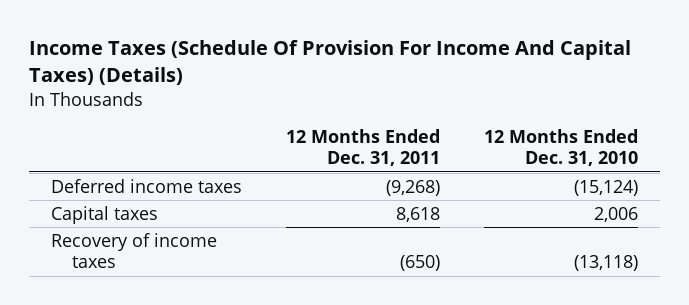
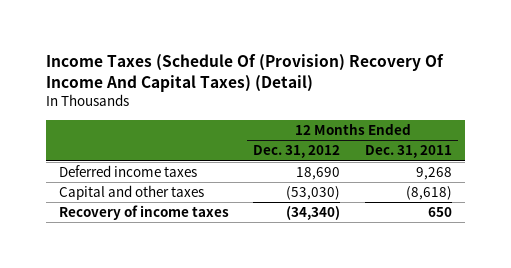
- Income Taxes (Schedule Of Provision For Income And Capital Taxes) (Details)
+ Income Taxes (Schedule Of (Provision) Recovery Of Income And Capital Taxes) (Detail)
- | 12 Months Ended Dec. 31, 2011 | 12 Months Ended Dec. 31, 2010
+ | 12 Months Ended Dec. 31, 2012 | 12 Months Ended Dec. 31, 2011
- Deferred income taxes | (9,268) | (15,124)
- Capital taxes | 8,618 | 2,006
- Recovery of income taxes | (650) | (13,118)
+ Deferred income taxes | 18,690 | 9,268
+ Capital and other taxes | (53,030) | (8,618)
+ Recovery of income taxes | (34,340) | 650

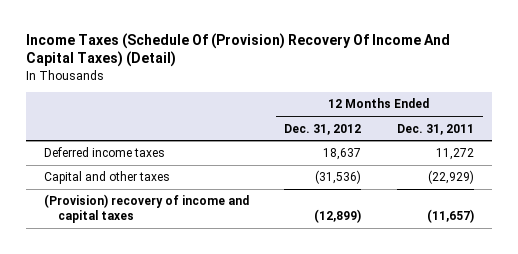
- Deferred income taxes | 18,690 | 9,268
- Capital and other taxes | (53,030) | (8,618)
- Recovery of income taxes | (34,340) | 650
+ Deferred income taxes | 18,637 | 11,272
+ Capital and other taxes | (31,536) | (22,929)
+ (Provision) recovery of income and capital taxes | (12,899) | (11,657)

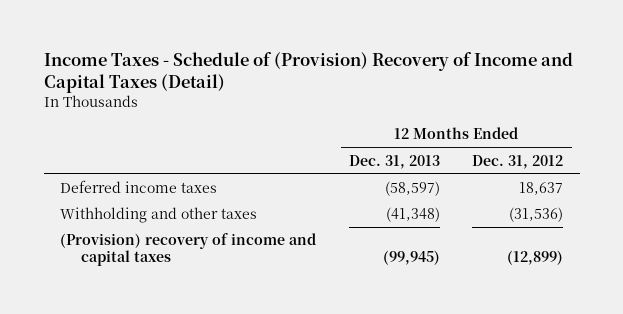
- Income Taxes (Schedule Of (Provision) Recovery Of Income And Capital Taxes) (Detail)
+ Income Taxes - Schedule of (Provision) Recovery of Income and Capital Taxes (Detail)
- | 12 Months Ended Dec. 31, 2012 | 12 Months Ended Dec. 31, 2011
+ | 12 Months Ended Dec. 31, 2013 | 12 Months Ended Dec. 31, 2012
- Capital and other taxes | (31,536) | (22,929)
+ Withholding and other taxes | (41,348) | (31,536)

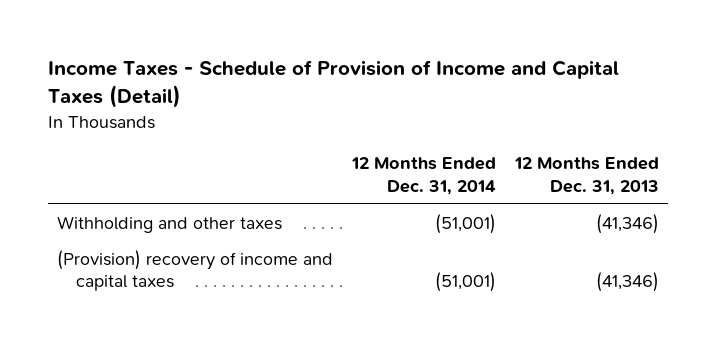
- Income Taxes - Schedule of (Provision) Recovery of Income and Capital Taxes (Detail)
+ Income Taxes - Schedule of Provision of Income and Capital Taxes (Detail)
- | 12 Months Ended Dec. 31, 2013 | 12 Months Ended Dec. 31, 2012
+ | 12 Months Ended Dec. 31, 2014 | 12 Months Ended Dec. 31, 2013
- Deferred income taxes | (58,597) | 18,637
- Withholding and other taxes | (41,348) | (31,536)
- (Provision) recovery of income and capital taxes | (99,945) | (12,899)
+ Withholding and other taxes | (51,001) | (41,346)
+ (Provision) recovery of income and capital taxes | (51,001) | (41,346)

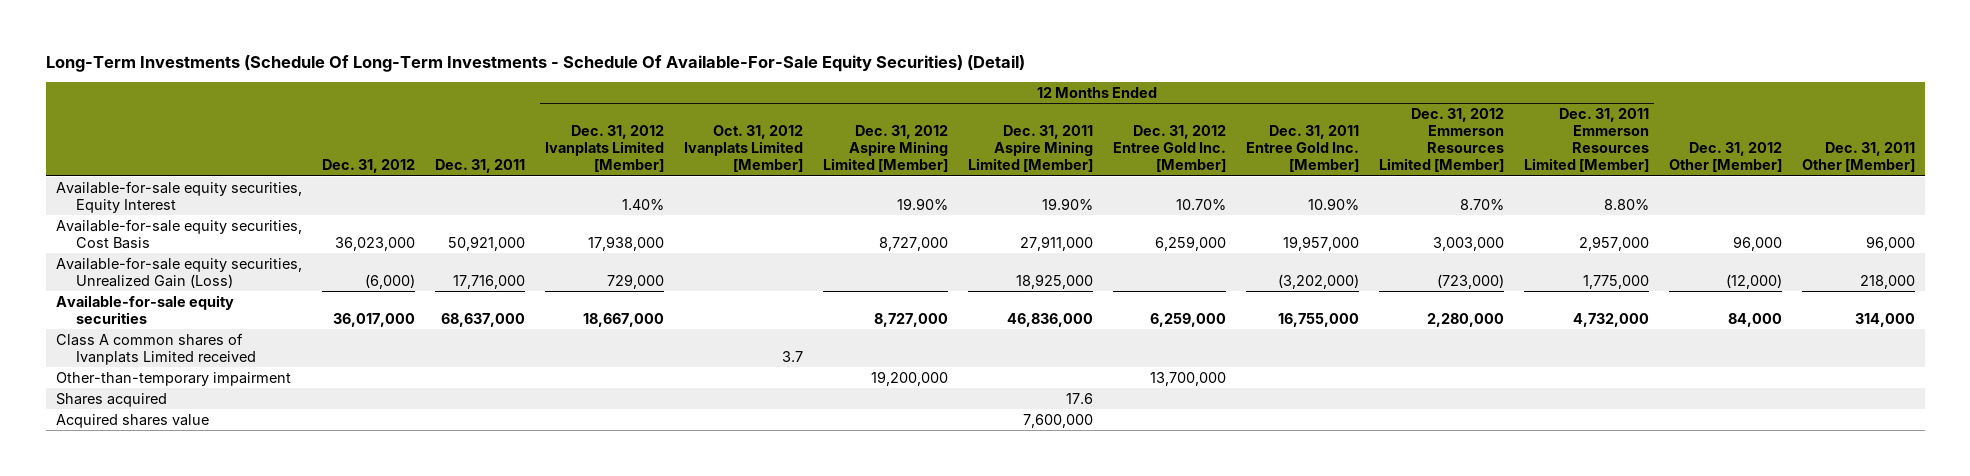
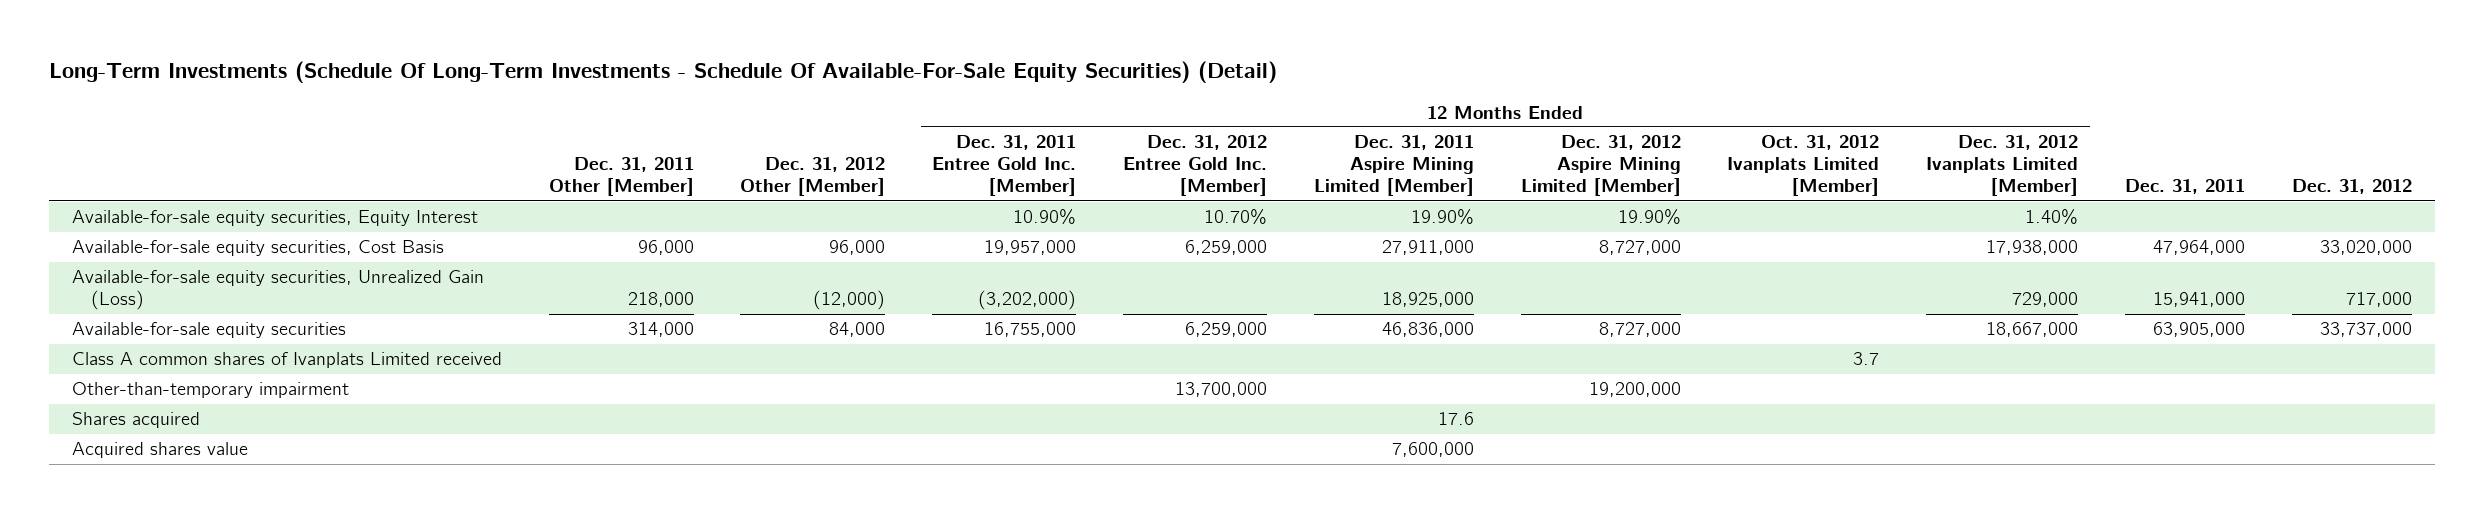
- | Dec. 31, 2012 | Dec. 31, 2011 | 12 Months Ended Dec. 31, 2012 Ivanplats Limited [Member] | 12 Months Ended Oct. 31, 2012 Ivanplats Limited [Member] | 12 Months Ended Dec. 31, 2012 Aspire Mining Limited [Member] | 12 Months Ended Dec. 31, 2011 Aspire Mining Limited [Member] | 12 Months Ended Dec. 31, 2012 Entree Gold Inc. [Member] | 12 Months Ended Dec. 31, 2011 Entree Gold Inc. [Member] | 12 Months Ended Dec. 31, 2012 Emmerson Resources Limited [Member] | 12 Months Ended Dec. 31, 2011 Emmerson Resources Limited [Member] | Dec. 31, 2012 Other [Member] | Dec. 31, 2011 Other [Member]
+ | Dec. 31, 2011 Other [Member] | Dec. 31, 2012 Other [Member] | 12 Months Ended Dec. 31, 2011 Entree Gold Inc. [Member] | 12 Months Ended Dec. 31, 2012 Entree Gold Inc. [Member] | 12 Months Ended Dec. 31, 2011 Aspire Mining Limited [Member] | 12 Months Ended Dec. 31, 2012 Aspire Mining Limited [Member] | 12 Months Ended Oct. 31, 2012 Ivanplats Limited [Member] | 12 Months Ended Dec. 31, 2012 Ivanplats Limited [Member] | Dec. 31, 2011 | Dec. 31, 2012
- Available-for-sale equity securities, Cost Basis | 36,023,000 | 50,921,000 | 17,938,000 | | 8,727,000 | 27,911,000 | 6,259,000 | 19,957,000 | 3,003,000 | 2,957,000 | 96,000 | 96,000
- Available-for-sale equity securities, Unrealized Gain (Loss) | (6,000) | 17,716,000 | 729,000 | | | 18,925,000 | | (3,202,000) | (723,000) | 1,775,000 | (12,000) | 218,000
- Available-for-sale equity securities | 36,017,000 | 68,637,000 | 18,667,000 | | 8,727,000 | 46,836,000 | 6,259,000 | 16,755,000 | 2,280,000 | 4,732,000 | 84,000 | 314,000
+ Available-for-sale equity securities, Cost Basis | 96,000 | 96,000 | 19,957,000 | 6,259,000 | 27,911,000 | 8,727,000 | | 17,938,000 | 47,964,000 | 33,020,000
+ Available-for-sale equity securities, Unrealized Gain (Loss) | 218,000 | (12,000) | (3,202,000) | | 18,925,000 | | | 729,000 | 15,941,000 | 717,000
+ Available-for-sale equity securities | 314,000 | 84,000 | 16,755,000 | 6,259,000 | 46,836,000 | 8,727,000 | | 18,667,000 | 63,905,000 | 33,737,000

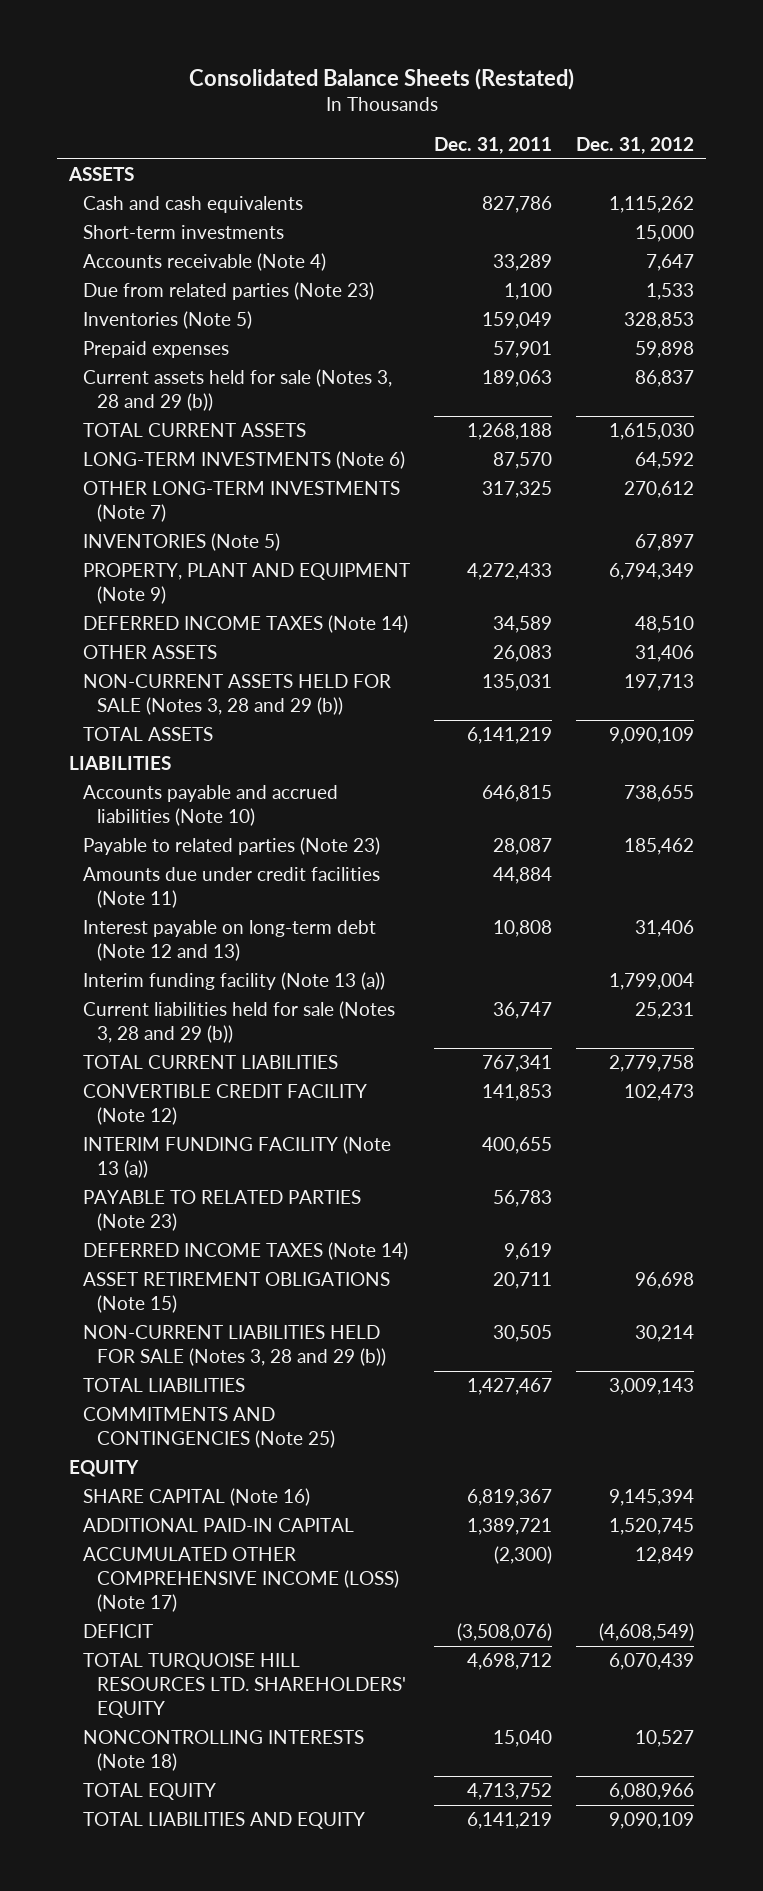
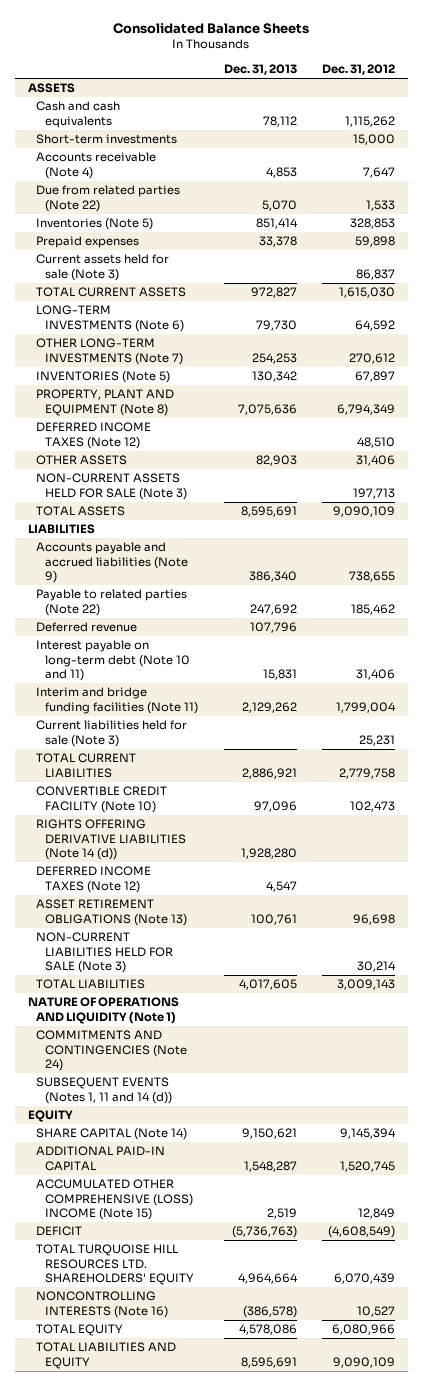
- Consolidated Balance Sheets (Restated)
+ Consolidated Balance Sheets
- | Dec. 31, 2011 | Dec. 31, 2012
+ | Dec. 31, 2013 | Dec. 31, 2012
- Due from related parties (Note 23) | 1,100 | 1,533
+ Due from related parties (Note 22) | 5,070 | 1,533
- Current assets held for sale (Notes 3, 28 and 29 (b)) | 189,063 | 86,837
+ Current assets held for sale (Note 3) | | 86,837
- PROPERTY, PLANT AND EQUIPMENT (Note 9) | 4,272,433 | 6,794,349
- DEFERRED INCOME TAXES (Note 14) | 34,589 | 48,510
+ PROPERTY, PLANT AND EQUIPMENT (Note 8) | 7,075,636 | 6,794,349
+ DEFERRED INCOME TAXES (Note 12) | | 48,510
- NON-CURRENT ASSETS HELD FOR SALE (Notes 3, 28 and 29 (b)) | 135,031 | 197,713
+ NON-CURRENT ASSETS HELD FOR SALE (Note 3) | | 197,713
- Accounts payable and accrued liabilities (Note 10) | 646,815 | 738,655
- Payable to related parties (Note 23) | 28,087 | 185,462
- Amounts due under credit facilities (Note 11) | 44,884 |
- Interest payable on long-term debt (Note 12 and 13) | 10,808 | 31,406
- Interim funding facility (Note 13 (a)) | | 1,799,004
- Current liabilities held for sale (Notes 3, 28 and 29 (b)) | 36,747 | 25,231
+ Accounts payable and accrued liabilities (Note 9) | 386,340 | 738,655
+ Payable to related parties (Note 22) | 247,692 | 185,462
+ Deferred revenue | 107,796 |
+ Interest payable on long-term debt (Note 10 and 11) | 15,831 | 31,406
+ Interim and bridge funding facilities (Note 11) | 2,129,262 | 1,799,004
+ Current liabilities held for sale (Note 3) | | 25,231
- CONVERTIBLE CREDIT FACILITY (Note 12) | 141,853 | 102,473
- INTERIM FUNDING FACILITY (Note 13 (a)) | 400,655 |
- PAYABLE TO RELATED PARTIES (Note 23) | 56,783 |
- DEFERRED INCOME TAXES (Note 14) | 9,619 |
- ASSET RETIREMENT OBLIGATIONS (Note 15) | 20,711 | 96,698
- NON-CURRENT LIABILITIES HELD FOR SALE (Notes 3, 28 and 29 (b)) | 30,505 | 30,214
+ CONVERTIBLE CREDIT FACILITY (Note 10) | 97,096 | 102,473
+ RIGHTS OFFERING DERIVATIVE LIABILITIES (Note 14 (d)) | 1,928,280 |
+ DEFERRED INCOME TAXES (Note 12) | 4,547 |
+ ASSET RETIREMENT OBLIGATIONS (Note 13) | 100,761 | 96,698
+ NON-CURRENT LIABILITIES HELD FOR SALE (Note 3) | | 30,214
- COMMITMENTS AND CONTINGENCIES (Note 25)
+ NATURE OF OPERATIONS AND LIQUIDITY (Note 1)
+ COMMITMENTS AND CONTINGENCIES (Note 24)
+ SUBSEQUENT EVENTS (Notes 1, 11 and 14 (d))
- SHARE CAPITAL (Note 16) | 6,819,367 | 9,145,394
+ SHARE CAPITAL (Note 14) | 9,150,621 | 9,145,394
- ACCUMULATED OTHER COMPREHENSIVE INCOME (LOSS) (Note 17) | (2,300) | 12,849
+ ACCUMULATED OTHER COMPREHENSIVE (LOSS) INCOME (Note 15) | 2,519 | 12,849
- NONCONTROLLING INTERESTS (Note 18) | 15,040 | 10,527
+ NONCONTROLLING INTERESTS (Note 16) | (386,578) | 10,527

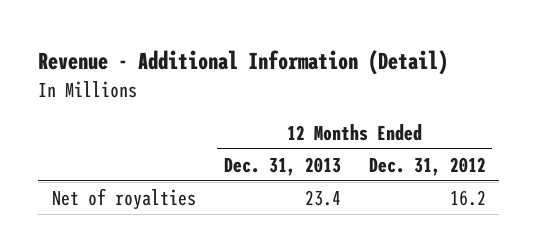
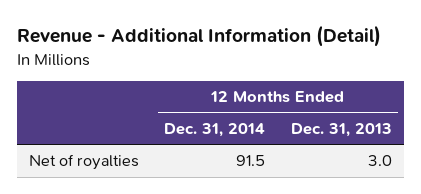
- | 12 Months Ended Dec. 31, 2013 | 12 Months Ended Dec. 31, 2012
+ | 12 Months Ended Dec. 31, 2014 | 12 Months Ended Dec. 31, 2013
- Net of royalties | 23.4 | 16.2
+ Net of royalties | 91.5 | 3.0

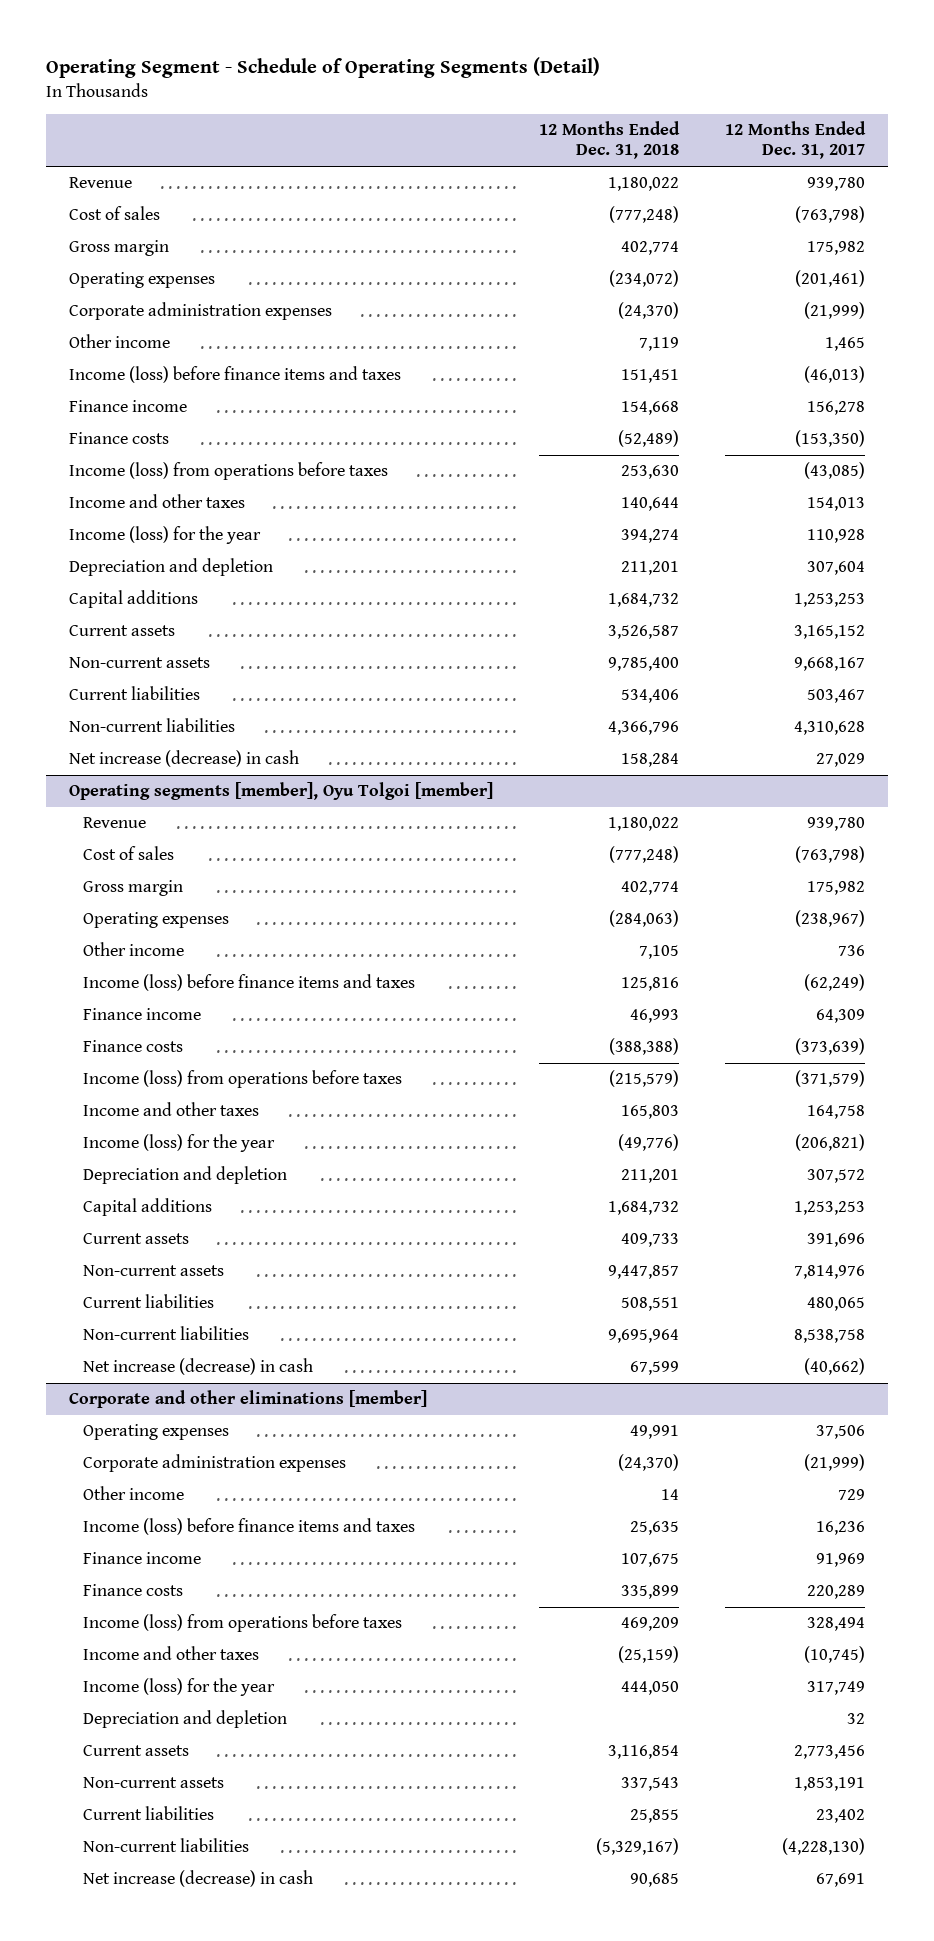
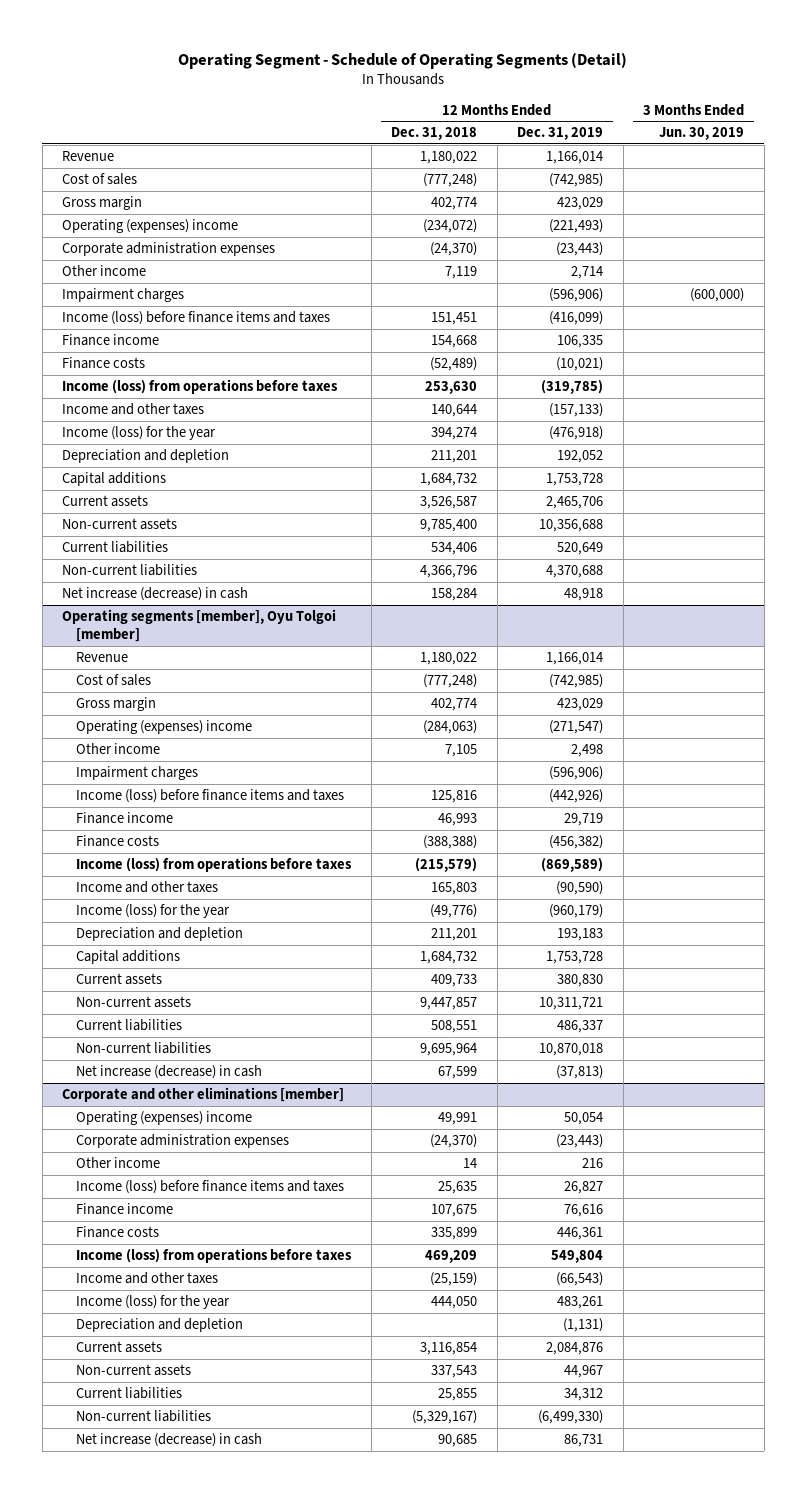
- | 12 Months Ended Dec. 31, 2018 | 12 Months Ended Dec. 31, 2017
+ | 12 Months Ended Dec. 31, 2018 | 12 Months Ended Dec. 31, 2019 | 3 Months Ended Jun. 30, 2019
- Operating expenses | (234,072) | (201,461)
+ Operating (expenses) income | (234,072) | (221,493) |
+ Impairment charges | | (596,906) | (600,000)
@ Operating segments [member], Oyu Tolgoi [member]
- Operating expenses | (284,063) | (238,967)
+ Operating (expenses) income | (284,063) | (271,547) |
+ Impairment charges | | (596,906) |
@ Corporate and other eliminations [member]
- Operating expenses | 49,991 | 37,506
+ Operating (expenses) income | 49,991 | 50,054 |

